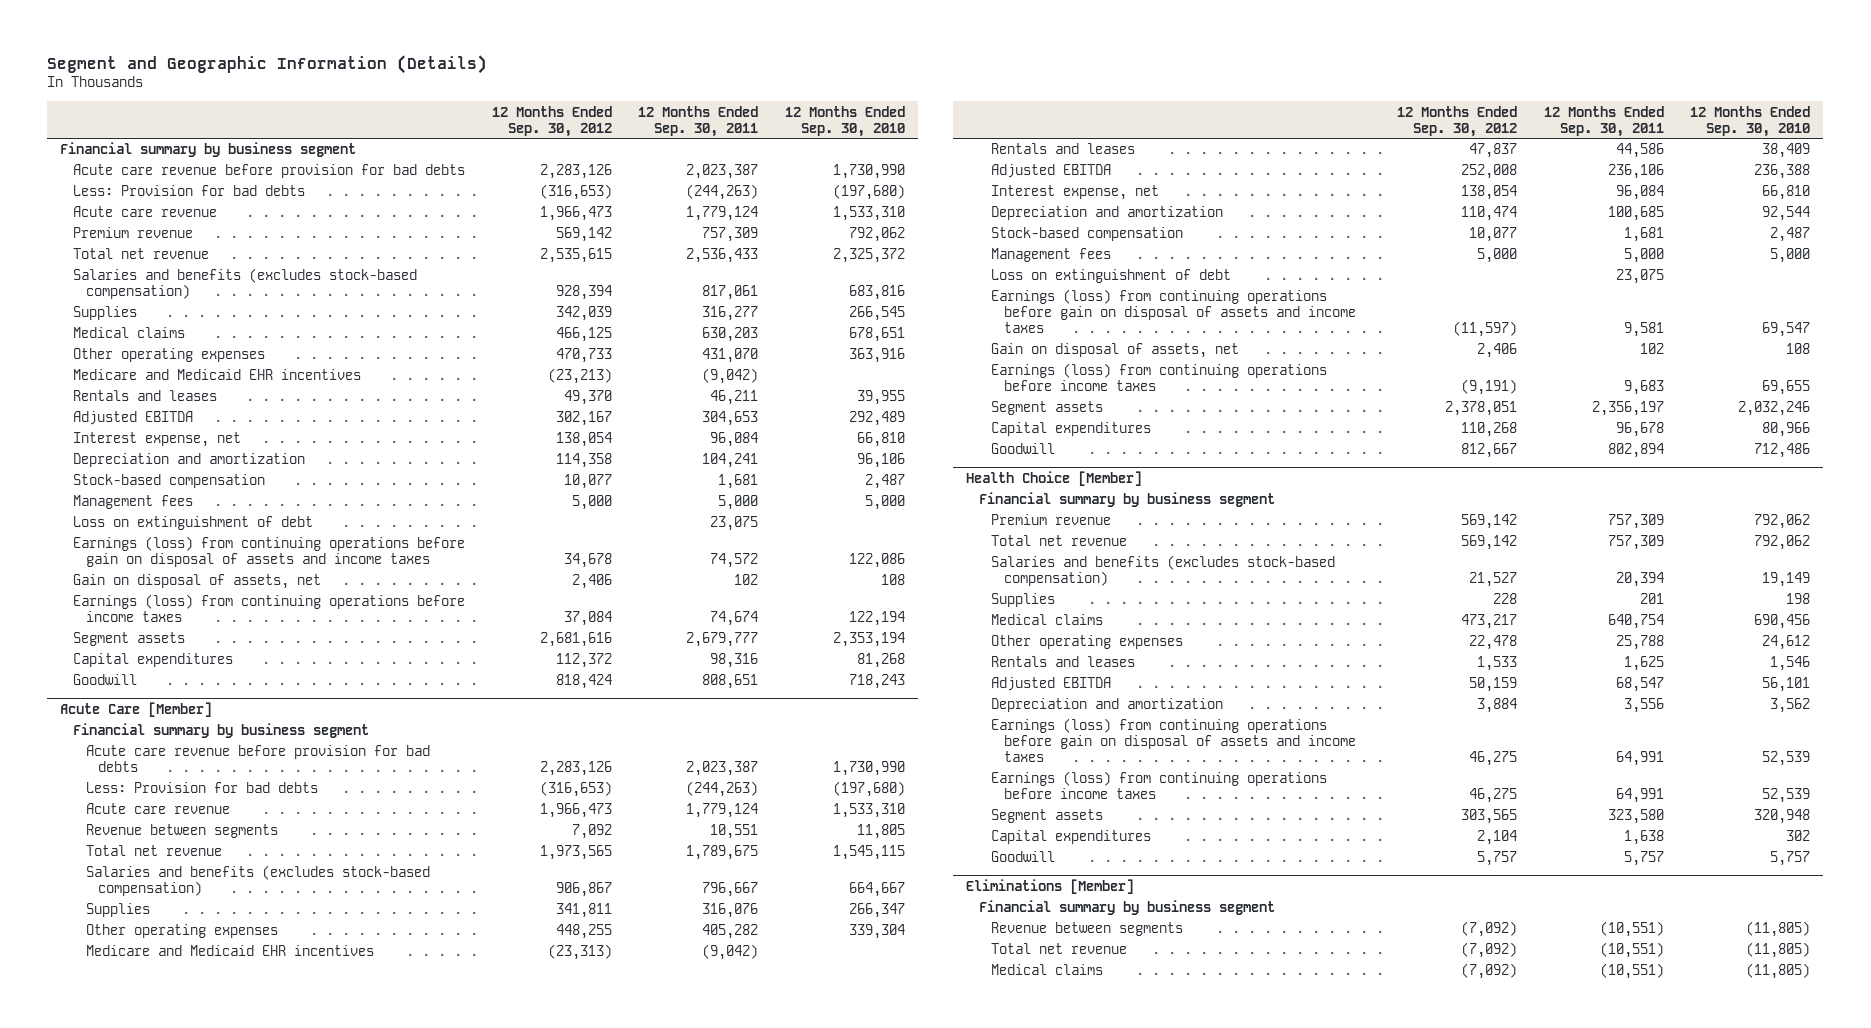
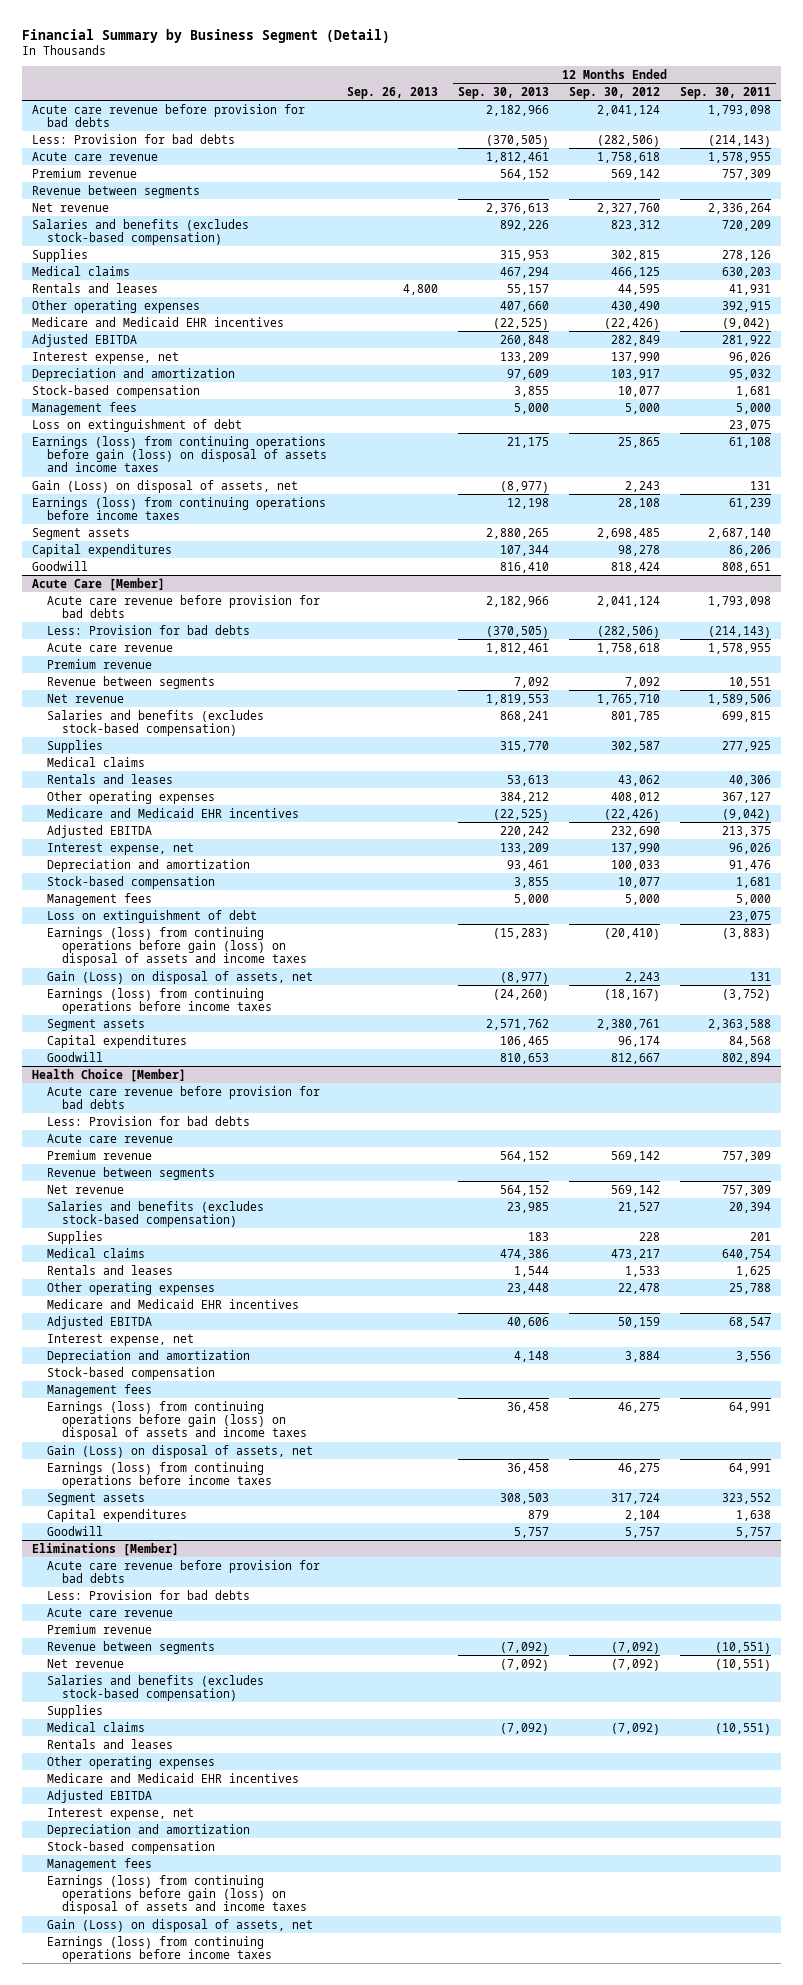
- Segment and Geographic Information (Details)
+ Financial Summary by Business Segment (Detail)
- | 12 Months Ended Sep. 30, 2012 | 12 Months Ended Sep. 30, 2011 | 12 Months Ended Sep. 30, 2010
+ | Sep. 26, 2013 | 12 Months Ended Sep. 30, 2013 | 12 Months Ended Sep. 30, 2012 | 12 Months Ended Sep. 30, 2011
- Financial summary by business segment
- Acute care revenue before provision for bad debts | 2,283,126 | 2,023,387 | 1,730,990
- Less: Provision for bad debts | (316,653) | (244,263) | (197,680)
- Acute care revenue | 1,966,473 | 1,779,124 | 1,533,310
+ Acute care revenue before provision for bad debts | | 2,182,966 | 2,041,124 | 1,793,098
+ Less: Provision for bad debts | | (370,505) | (282,506) | (214,143)
+ Acute care revenue | | 1,812,461 | 1,758,618 | 1,578,955
- Total net revenue | 2,535,615 | 2,536,433 | 2,325,372
- Salaries and benefits (excludes stock-based compensation) | 928,394 | 817,061 | 683,816
- Supplies | 342,039 | 316,277 | 266,545
+ Revenue between segments
+ Net revenue | | 2,376,613 | 2,327,760 | 2,336,264
+ Salaries and benefits (excludes stock-based compensation) | | 892,226 | 823,312 | 720,209
+ Supplies | | 315,953 | 302,815 | 278,126
- Other operating expenses | 470,733 | 431,070 | 363,916
- Medicare and Medicaid EHR incentives | (23,213) | (9,042) |
- Rentals and leases | 49,370 | 46,211 | 39,955
- Adjusted EBITDA | 302,167 | 304,653 | 292,489
- Interest expense, net | 138,054 | 96,084 | 66,810
- Depreciation and amortization | 114,358 | 104,241 | 96,106
+ Rentals and leases | 4,800 | 55,157 | 44,595 | 41,931
+ Other operating expenses | | 407,660 | 430,490 | 392,915
+ Medicare and Medicaid EHR incentives | | (22,525) | (22,426) | (9,042)
+ Adjusted EBITDA | | 260,848 | 282,849 | 281,922
+ Interest expense, net | | 133,209 | 137,990 | 96,026
+ Depreciation and amortization | | 97,609 | 103,917 | 95,032
- Earnings (loss) from continuing operations before gain on disposal of assets and income taxes | 34,678 | 74,572 | 122,086
- Gain on disposal of assets, net | 2,406 | 102 | 108
- Earnings (loss) from continuing operations before income taxes | 37,084 | 74,674 | 122,194
- Segment assets | 2,681,616 | 2,679,777 | 2,353,194
- Capital expenditures | 112,372 | 98,316 | 81,268
+ Earnings (loss) from continuing operations before gain (loss) on disposal of assets and income taxes | | 21,175 | 25,865 | 61,108
+ Gain (Loss) on disposal of assets, net | | (8,977) | 2,243 | 131
+ Earnings (loss) from continuing operations before income taxes | | 12,198 | 28,108 | 61,239
+ Segment assets | | 2,880,265 | 2,698,485 | 2,687,140
+ Capital expenditures | | 107,344 | 98,278 | 86,206
@ Acute Care [Member]
- Financial summary by business segment
- Acute care revenue before provision for bad debts | 2,283,126 | 2,023,387 | 1,730,990
- Less: Provision for bad debts | (316,653) | (244,263) | (197,680)
- Acute care revenue | 1,966,473 | 1,779,124 | 1,533,310
+ Acute care revenue before provision for bad debts | | 2,182,966 | 2,041,124 | 1,793,098
+ Less: Provision for bad debts | | (370,505) | (282,506) | (214,143)
+ Acute care revenue | | 1,812,461 | 1,758,618 | 1,578,955
+ Premium revenue
- Total net revenue | 1,973,565 | 1,789,675 | 1,545,115
- Salaries and benefits (excludes stock-based compensation) | 906,867 | 796,667 | 664,667
- Supplies | 341,811 | 316,076 | 266,347
- Other operating expenses | 448,255 | 405,282 | 339,304
- Medicare and Medicaid EHR incentives | (23,313) | (9,042) |
- Rentals and leases | 47,837 | 44,586 | 38,409
- Adjusted EBITDA | 252,008 | 236,106 | 236,388
- Interest expense, net | 138,054 | 96,084 | 66,810
- Depreciation and amortization | 110,474 | 100,685 | 92,544
+ Net revenue | | 1,819,553 | 1,765,710 | 1,589,506
+ Salaries and benefits (excludes stock-based compensation) | | 868,241 | 801,785 | 699,815
+ Supplies | | 315,770 | 302,587 | 277,925
+ Medical claims
+ Rentals and leases | | 53,613 | 43,062 | 40,306
+ Other operating expenses | | 384,212 | 408,012 | 367,127
+ Medicare and Medicaid EHR incentives | | (22,525) | (22,426) | (9,042)
+ Adjusted EBITDA | | 220,242 | 232,690 | 213,375
+ Interest expense, net | | 133,209 | 137,990 | 96,026
+ Depreciation and amortization | | 93,461 | 100,033 | 91,476
- Earnings (loss) from continuing operations before gain on disposal of assets and income taxes | (11,597) | 9,581 | 69,547
- Gain on disposal of assets, net | 2,406 | 102 | 108
- Earnings (loss) from continuing operations before income taxes | (9,191) | 9,683 | 69,655
- Segment assets | 2,378,051 | 2,356,197 | 2,032,246
- Capital expenditures | 110,268 | 96,678 | 80,966
+ Earnings (loss) from continuing operations before gain (loss) on disposal of assets and income taxes | | (15,283) | (20,410) | (3,883)
+ Gain (Loss) on disposal of assets, net | | (8,977) | 2,243 | 131
+ Earnings (loss) from continuing operations before income taxes | | (24,260) | (18,167) | (3,752)
+ Segment assets | | 2,571,762 | 2,380,761 | 2,363,588
+ Capital expenditures | | 106,465 | 96,174 | 84,568
@ Health Choice [Member]
- Financial summary by business segment
+ Acute care revenue before provision for bad debts
+ Less: Provision for bad debts
+ Acute care revenue
- Total net revenue | 569,142 | 757,309 | 792,062
+ Revenue between segments
+ Net revenue | | 564,152 | 569,142 | 757,309
moved down: Other operating expenses | | 23,448 | 22,478 | 25,788
+ Medicare and Medicaid EHR incentives
+ Interest expense, net
- Earnings (loss) from continuing operations before gain on disposal of assets and income taxes | 46,275 | 64,991 | 52,539
+ Stock-based compensation
+ Management fees
+ Earnings (loss) from continuing operations before gain (loss) on disposal of assets and income taxes | | 36,458 | 46,275 | 64,991
+ Gain (Loss) on disposal of assets, net
- Segment assets | 303,565 | 323,580 | 320,948
+ Segment assets | | 308,503 | 317,724 | 323,552
@ Eliminations [Member]
- Financial summary by business segment
+ Acute care revenue before provision for bad debts
+ Less: Provision for bad debts
+ Acute care revenue
+ Premium revenue
- Total net revenue | (7,092) | (10,551) | (11,805)
+ Net revenue | | (7,092) | (7,092) | (10,551)
+ Salaries and benefits (excludes stock-based compensation)
+ Supplies
+ Rentals and leases
+ Other operating expenses
+ Medicare and Medicaid EHR incentives
+ Adjusted EBITDA
+ Interest expense, net
+ Depreciation and amortization
+ Stock-based compensation
+ Management fees
+ Earnings (loss) from continuing operations before gain (loss) on disposal of assets and income taxes
+ Gain (Loss) on disposal of assets, net
+ Earnings (loss) from continuing operations before income taxes

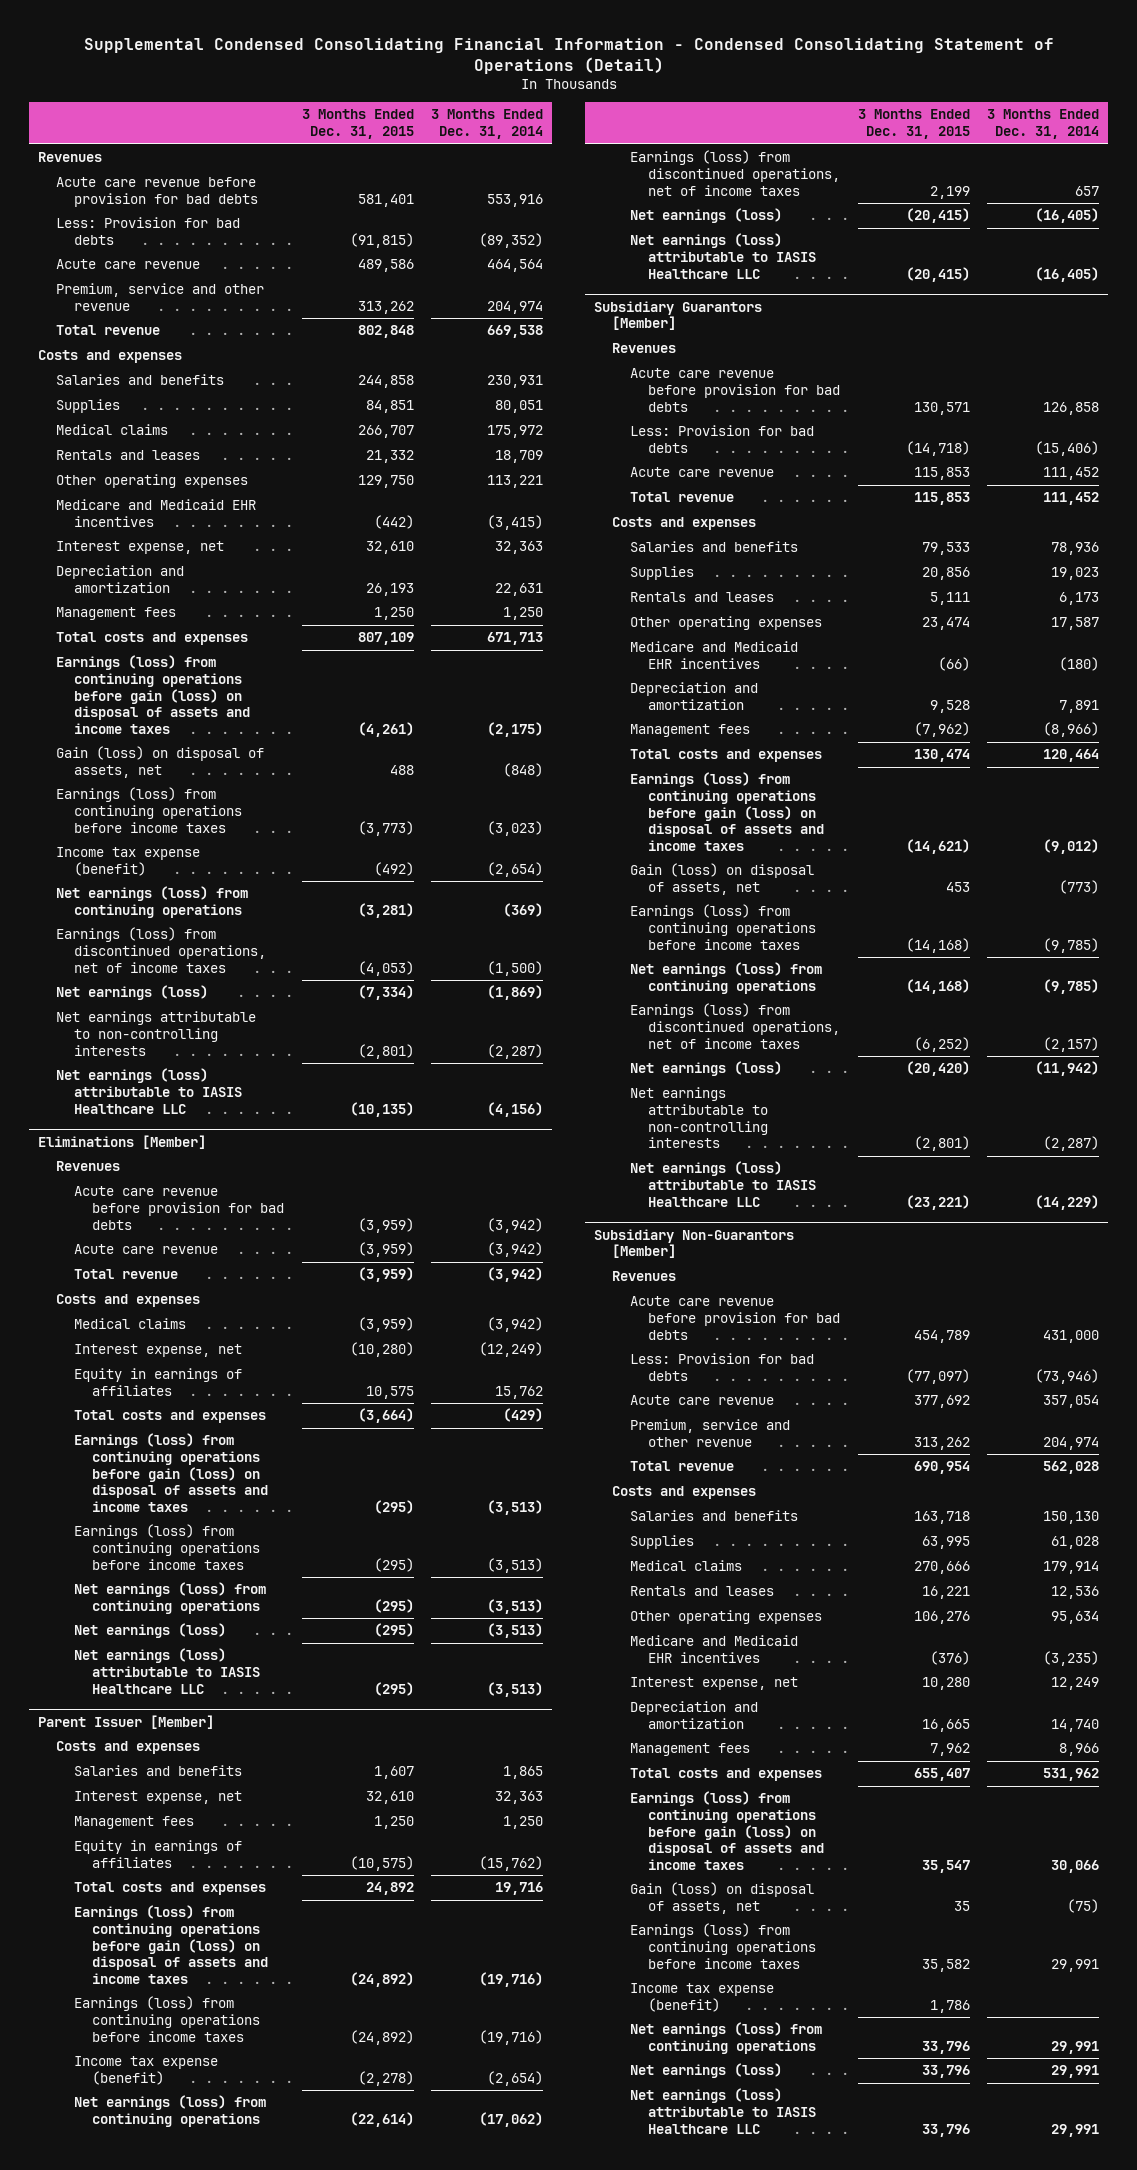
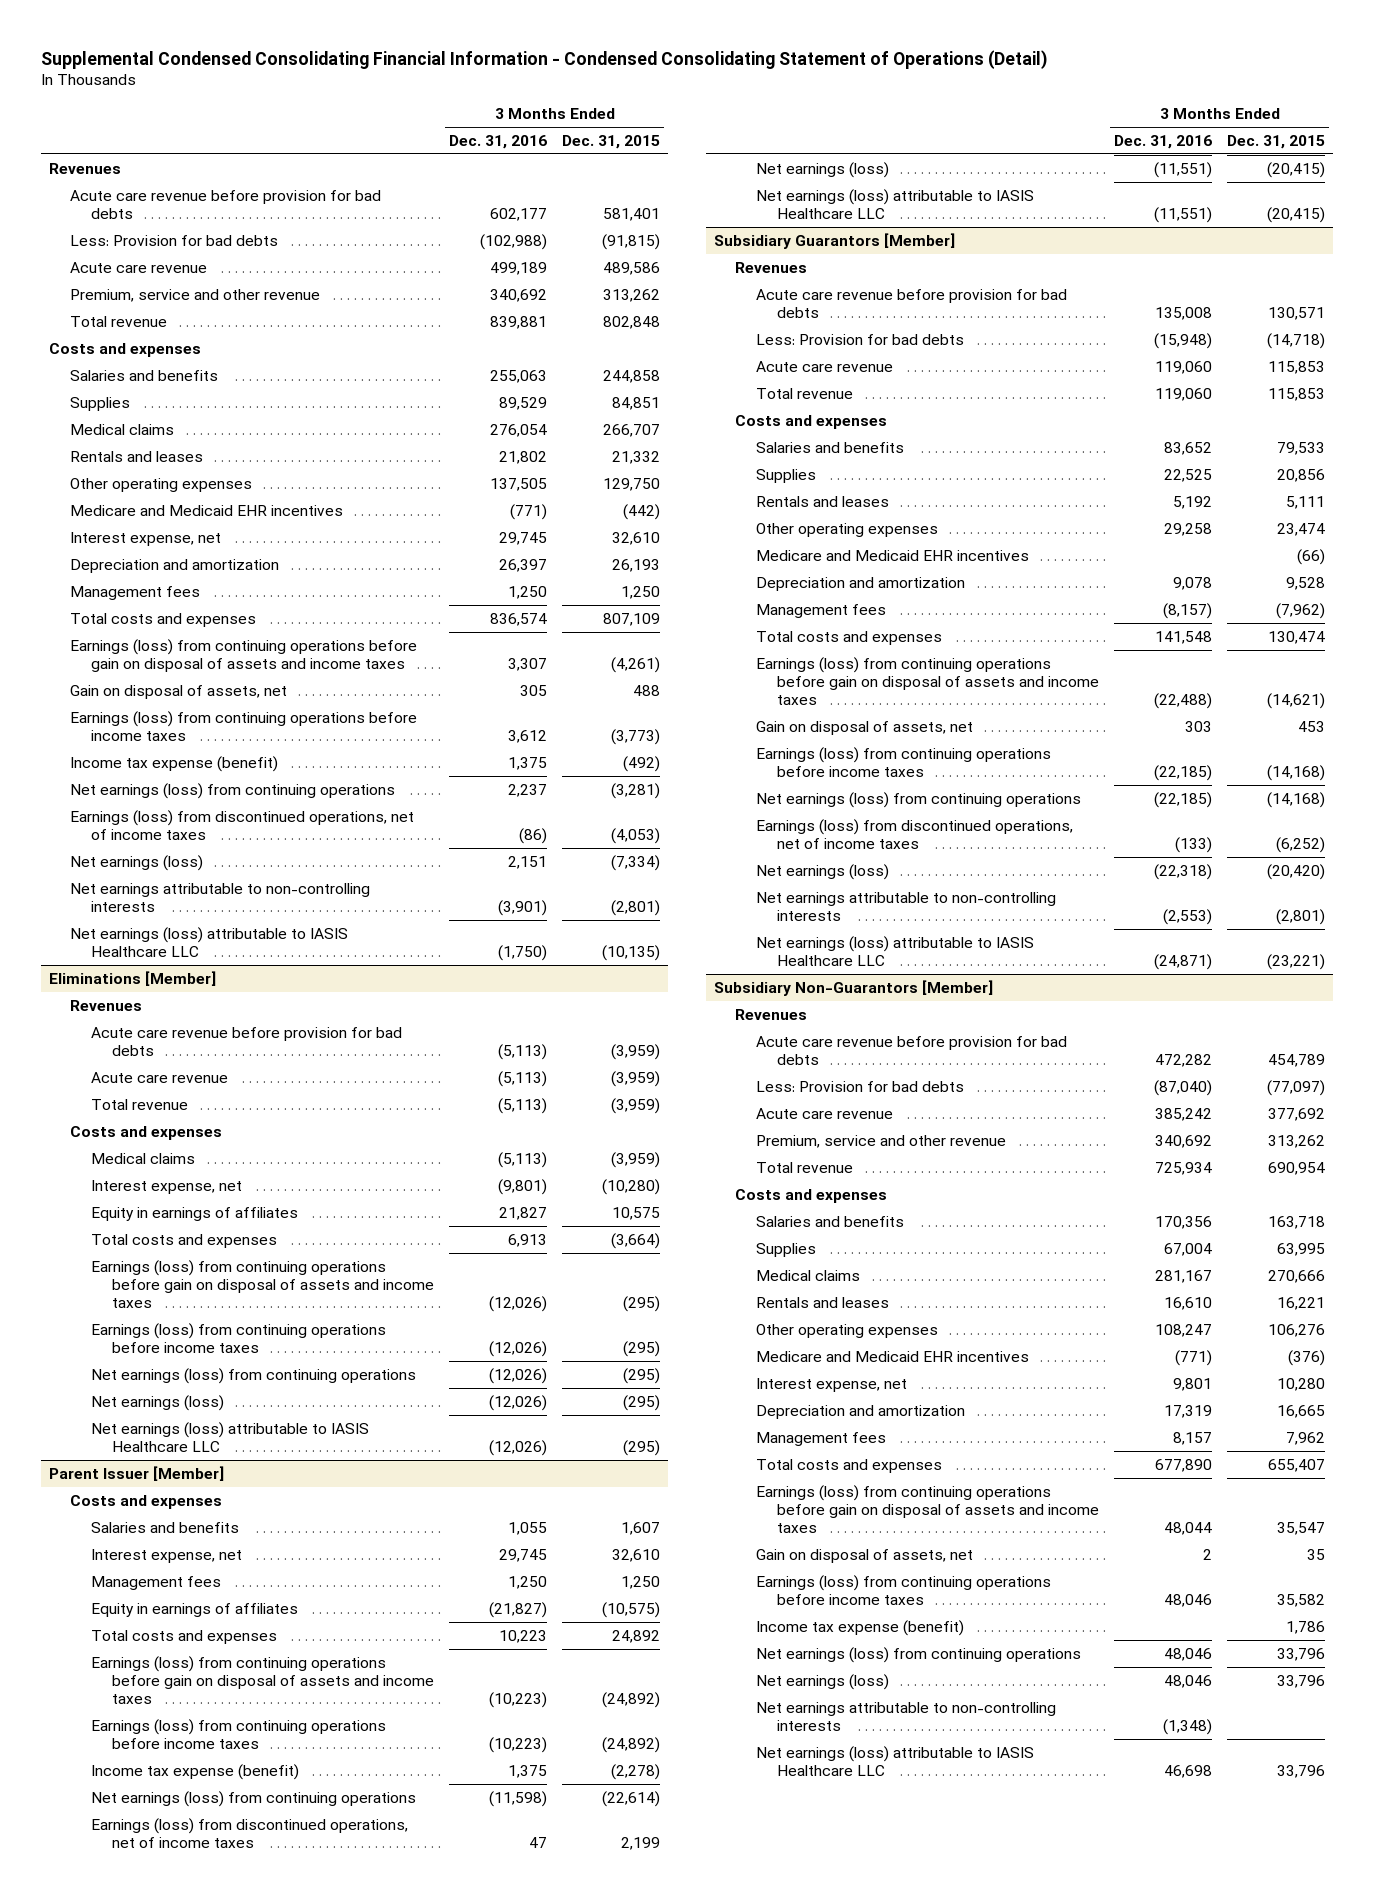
- | 3 Months Ended Dec. 31, 2015 | 3 Months Ended Dec. 31, 2014
+ | 3 Months Ended Dec. 31, 2016 | 3 Months Ended Dec. 31, 2015
- Earnings (loss) from continuing operations before gain (loss) on disposal of assets and income taxes | (4,261) | (2,175)
- Gain (loss) on disposal of assets, net | 488 | (848)
+ Earnings (loss) from continuing operations before gain on disposal of assets and income taxes | 3,307 | (4,261)
+ Gain on disposal of assets, net | 305 | 488
@ Eliminations [Member]
- Earnings (loss) from continuing operations before gain (loss) on disposal of assets and income taxes | (295) | (3,513)
+ Earnings (loss) from continuing operations before gain on disposal of assets and income taxes | (12,026) | (295)
@ Parent Issuer [Member]
- Earnings (loss) from continuing operations before gain (loss) on disposal of assets and income taxes | (24,892) | (19,716)
+ Earnings (loss) from continuing operations before gain on disposal of assets and income taxes | (10,223) | (24,892)
@ Subsidiary Guarantors [Member]
- Earnings (loss) from continuing operations before gain (loss) on disposal of assets and income taxes | (14,621) | (9,012)
- Gain (loss) on disposal of assets, net | 453 | (773)
+ Earnings (loss) from continuing operations before gain on disposal of assets and income taxes | (22,488) | (14,621)
+ Gain on disposal of assets, net | 303 | 453
@ Subsidiary Non-Guarantors [Member]
- Earnings (loss) from continuing operations before gain (loss) on disposal of assets and income taxes | 35,547 | 30,066
- Gain (loss) on disposal of assets, net | 35 | (75)
+ Earnings (loss) from continuing operations before gain on disposal of assets and income taxes | 48,044 | 35,547
+ Gain on disposal of assets, net | 2 | 35
+ Net earnings attributable to non-controlling interests | (1,348) |

